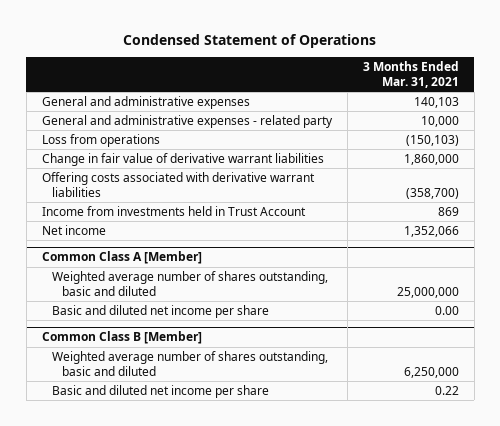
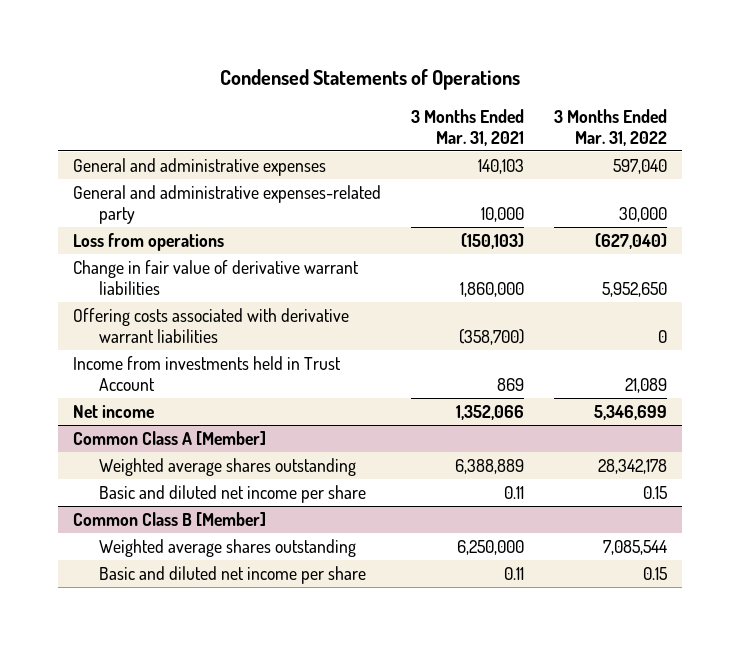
- Condensed Statement of Operations
+ Condensed Statements of Operations
- | 3 Months Ended Mar. 31, 2021
+ | 3 Months Ended Mar. 31, 2021 | 3 Months Ended Mar. 31, 2022
- General and administrative expenses - related party | 10,000
+ General and administrative expenses-related party | 10,000 | 30,000
@ Common Class A [Member]
- Weighted average number of shares outstanding, basic and diluted | 25,000,000
- Basic and diluted net income per share | 0.00
+ Weighted average shares outstanding | 6,388,889 | 28,342,178
+ Basic and diluted net income per share | 0.11 | 0.15
@ Common Class B [Member]
- Weighted average number of shares outstanding, basic and diluted | 6,250,000
- Basic and diluted net income per share | 0.22
+ Weighted average shares outstanding | 6,250,000 | 7,085,544
+ Basic and diluted net income per share | 0.11 | 0.15

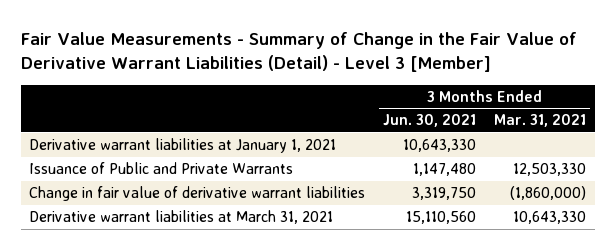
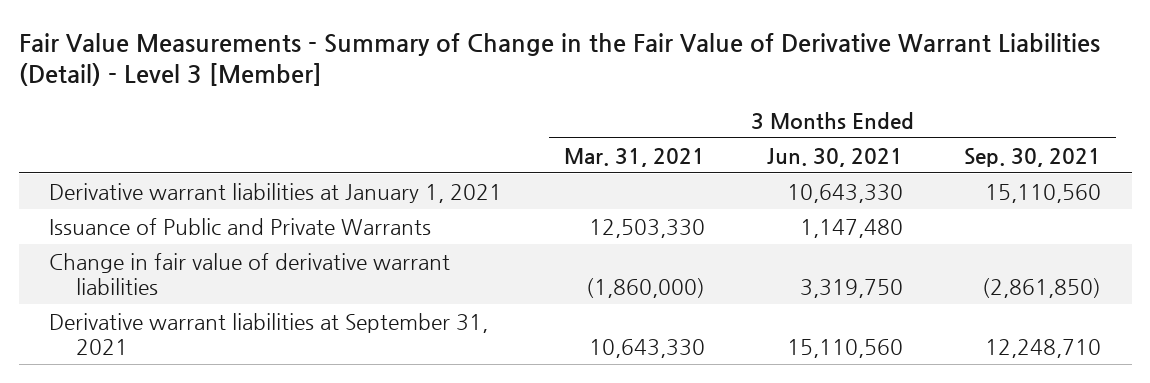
- | 3 Months Ended Jun. 30, 2021 | 3 Months Ended Mar. 31, 2021
+ | 3 Months Ended Mar. 31, 2021 | 3 Months Ended Jun. 30, 2021 | 3 Months Ended Sep. 30, 2021
- Derivative warrant liabilities at March 31, 2021 | 15,110,560 | 10,643,330
+ Derivative warrant liabilities at September 31, 2021 | 10,643,330 | 15,110,560 | 12,248,710

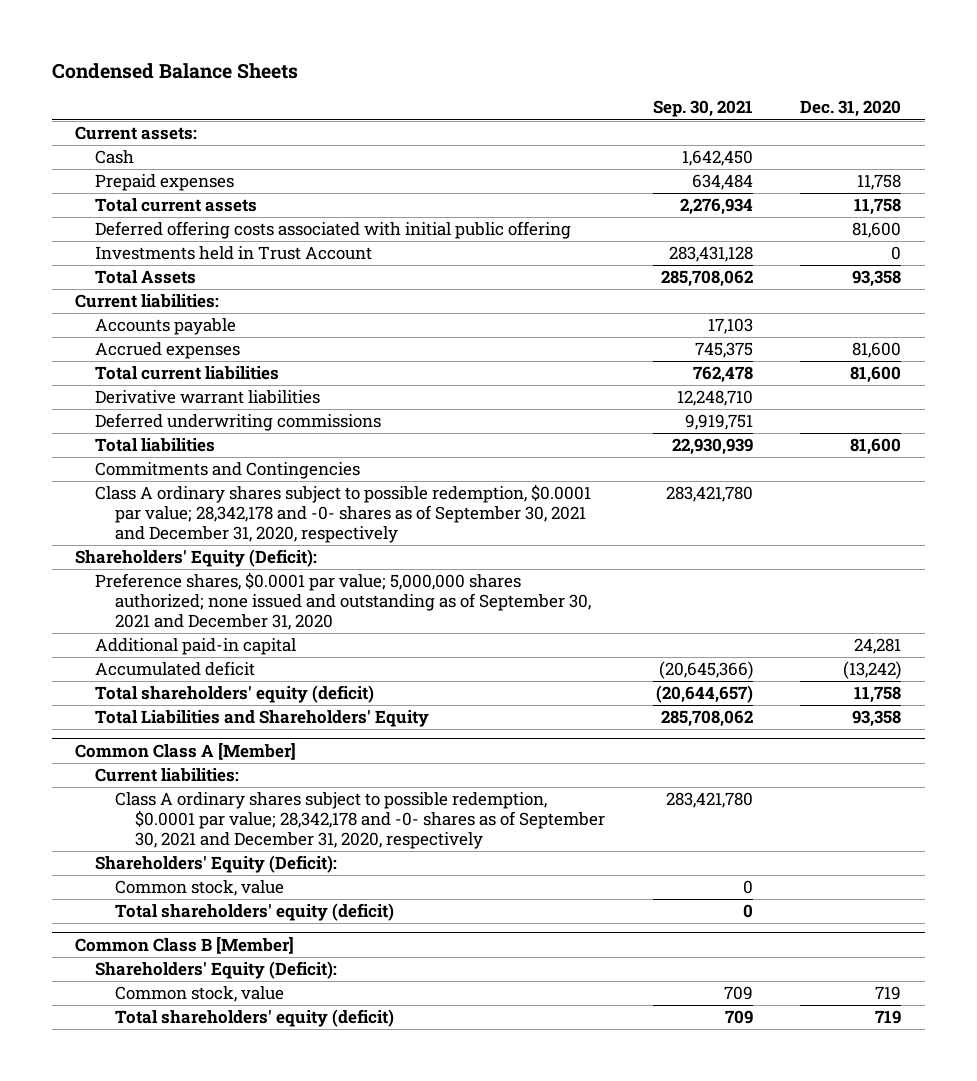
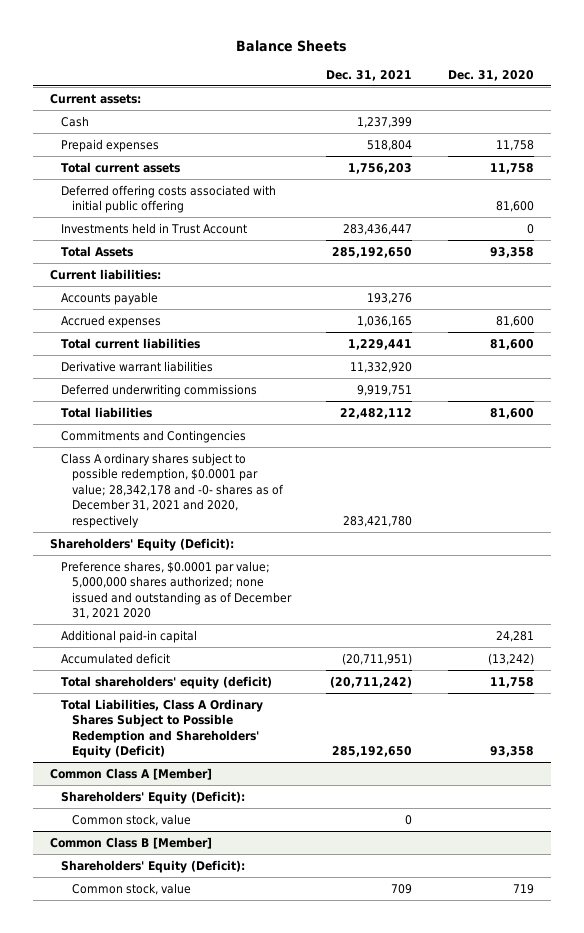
- Condensed Balance Sheets
+ Balance Sheets
- | Sep. 30, 2021 | Dec. 31, 2020
+ | Dec. 31, 2021 | Dec. 31, 2020
- Class A ordinary shares subject to possible redemption, $0.0001 par value; 28,342,178 and -0- shares as of September 30, 2021 and December 31, 2020, respectively | 283,421,780 |
+ Class A ordinary shares subject to possible redemption, $0.0001 par value; 28,342,178 and -0- shares as of December 31, 2021 and 2020, respectively | 283,421,780 |
- Preference shares, $0.0001 par value; 5,000,000 shares authorized; none issued and outstanding as of September 30, 2021 and December 31, 2020
+ Preference shares, $0.0001 par value; 5,000,000 shares authorized; none issued and outstanding as of December 31, 2021 2020
- Total Liabilities and Shareholders' Equity | 285,708,062 | 93,358
+ Total Liabilities, Class A Ordinary Shares Subject to Possible Redemption and Shareholders' Equity (Deficit) | 285,192,650 | 93,358
@ Common Class A [Member]
- Current liabilities:
- Class A ordinary shares subject to possible redemption, $0.0001 par value; 28,342,178 and -0- shares as of September 30, 2021 and December 31, 2020, respectively | 283,421,780 |
- Total shareholders' equity (deficit) | 0 |
@ Common Class B [Member]
- Total shareholders' equity (deficit) | 709 | 719

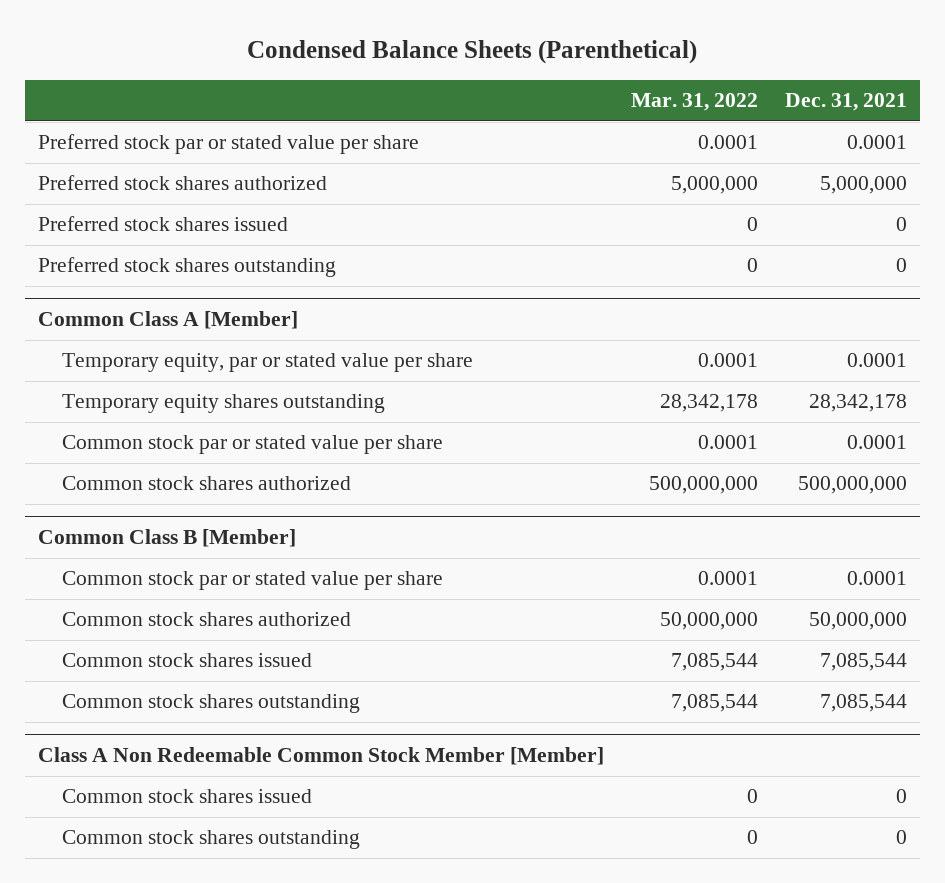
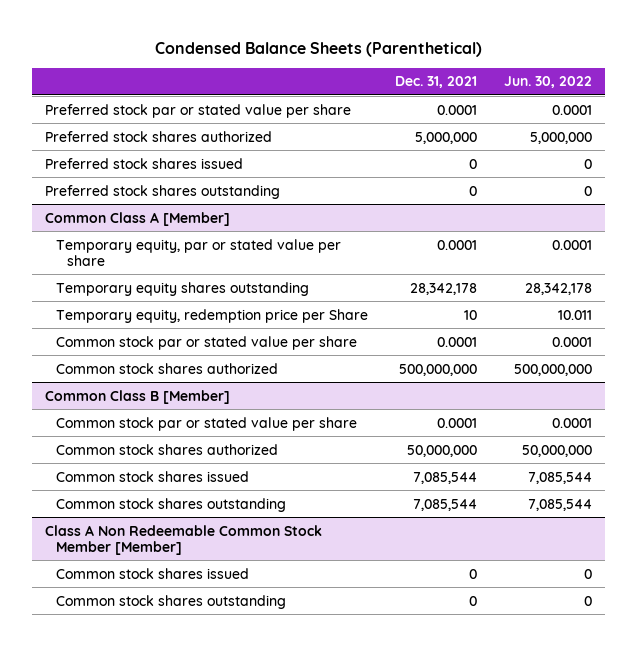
- | Mar. 31, 2022 | Dec. 31, 2021
+ | Dec. 31, 2021 | Jun. 30, 2022
@ Common Class A [Member]
+ Temporary equity, redemption price per Share | 10 | 10.011

